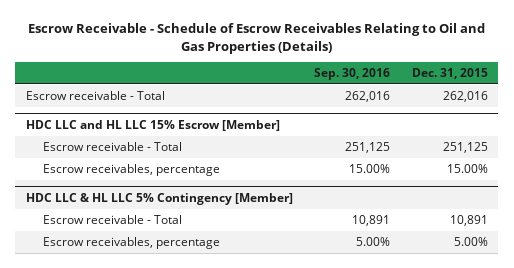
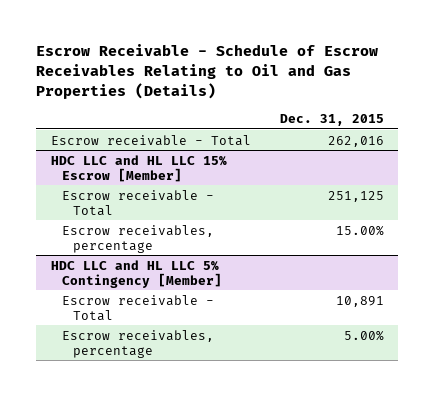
- | Sep. 30, 2016 | Dec. 31, 2015
+ | Dec. 31, 2015
- HDC LLC & HL LLC 5% Contingency [Member]
+ HDC LLC and HL LLC 5% Contingency [Member]

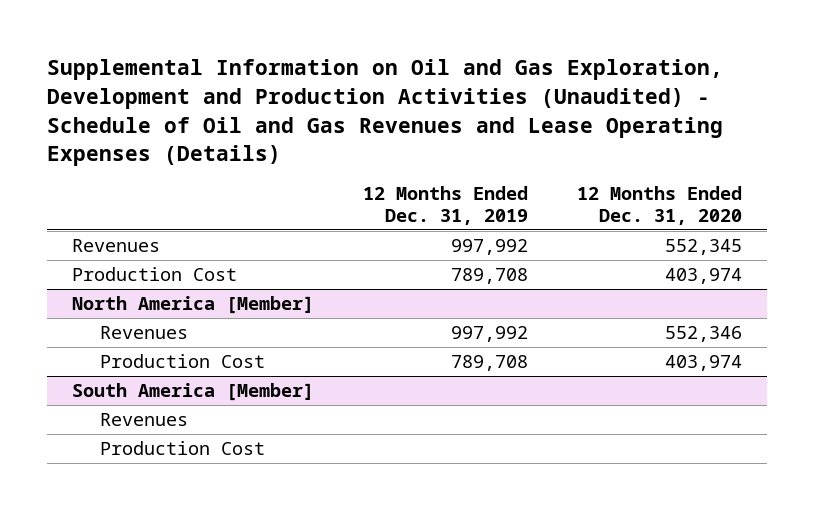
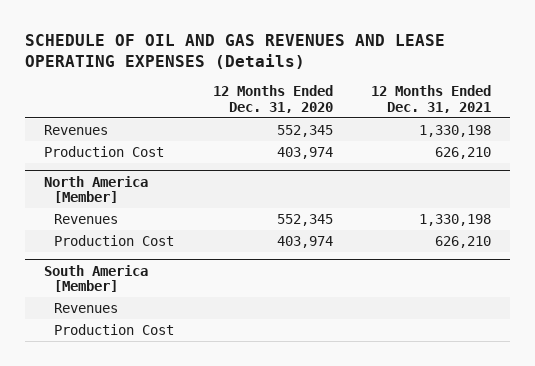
- Supplemental Information on Oil and Gas Exploration, Development and Production Activities (Unaudited) - Schedule of Oil and Gas Revenues and Lease Operating Expenses (Details)
+ SCHEDULE OF OIL AND GAS REVENUES AND LEASE OPERATING EXPENSES (Details)
- | 12 Months Ended Dec. 31, 2019 | 12 Months Ended Dec. 31, 2020
+ | 12 Months Ended Dec. 31, 2020 | 12 Months Ended Dec. 31, 2021
@ North America [Member]
- Revenues | 997,992 | 552,346
+ Revenues | 552,345 | 1,330,198

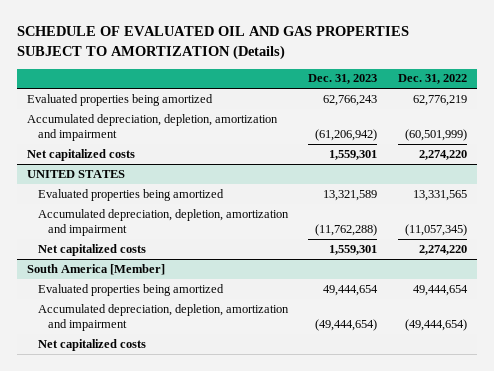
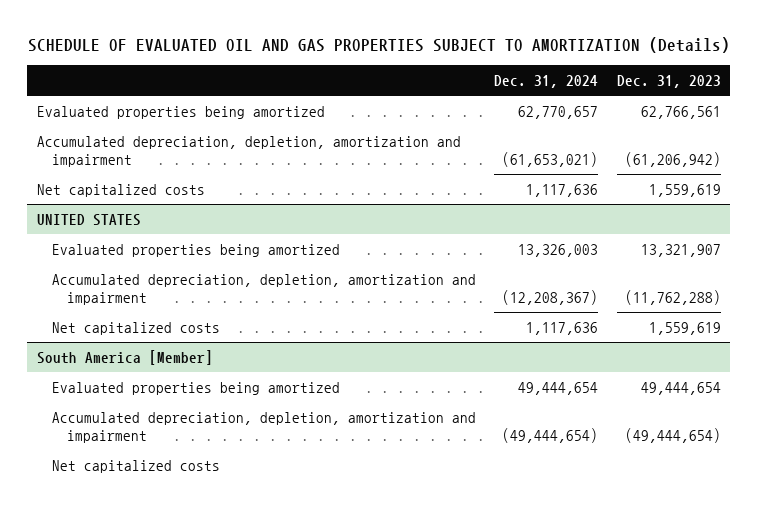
- | Dec. 31, 2023 | Dec. 31, 2022
+ | Dec. 31, 2024 | Dec. 31, 2023
- Evaluated properties being amortized | 62,766,243 | 62,776,219
+ Evaluated properties being amortized | 62,770,657 | 62,766,561
- Net capitalized costs | 1,559,301 | 2,274,220
+ Net capitalized costs | 1,117,636 | 1,559,619
@ UNITED STATES
- Evaluated properties being amortized | 13,321,589 | 13,331,565
+ Evaluated properties being amortized | 13,326,003 | 13,321,907
- Net capitalized costs | 1,559,301 | 2,274,220
+ Net capitalized costs | 1,117,636 | 1,559,619

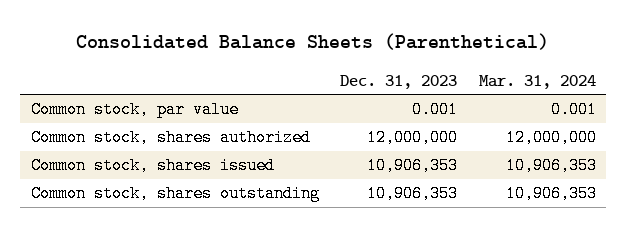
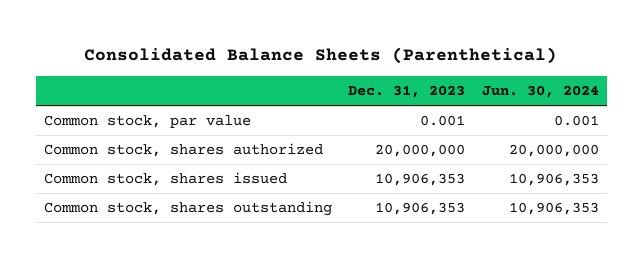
- | Dec. 31, 2023 | Mar. 31, 2024
+ | Dec. 31, 2023 | Jun. 30, 2024
- Common stock, shares authorized | 12,000,000 | 12,000,000
+ Common stock, shares authorized | 20,000,000 | 20,000,000

